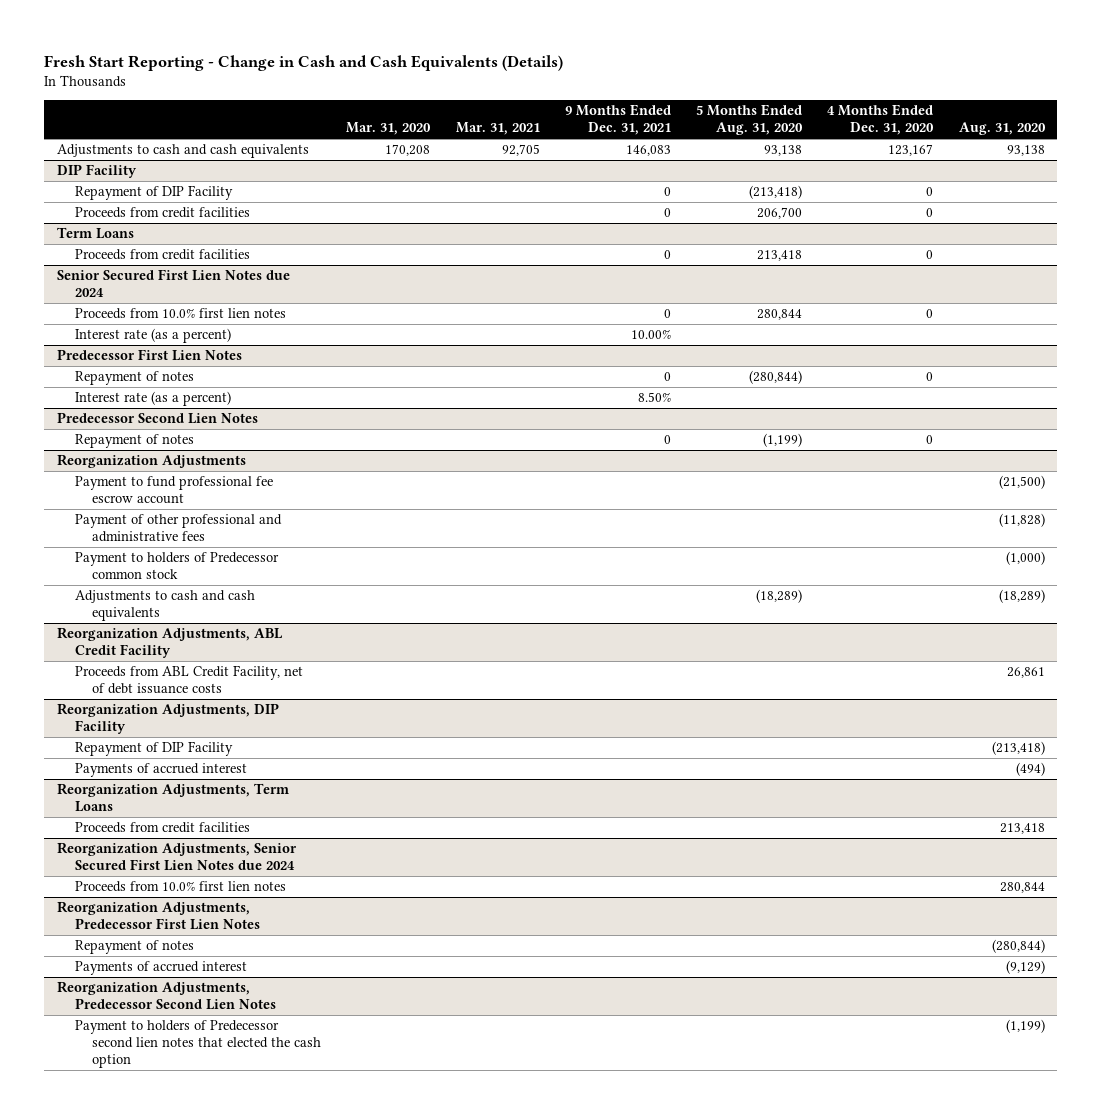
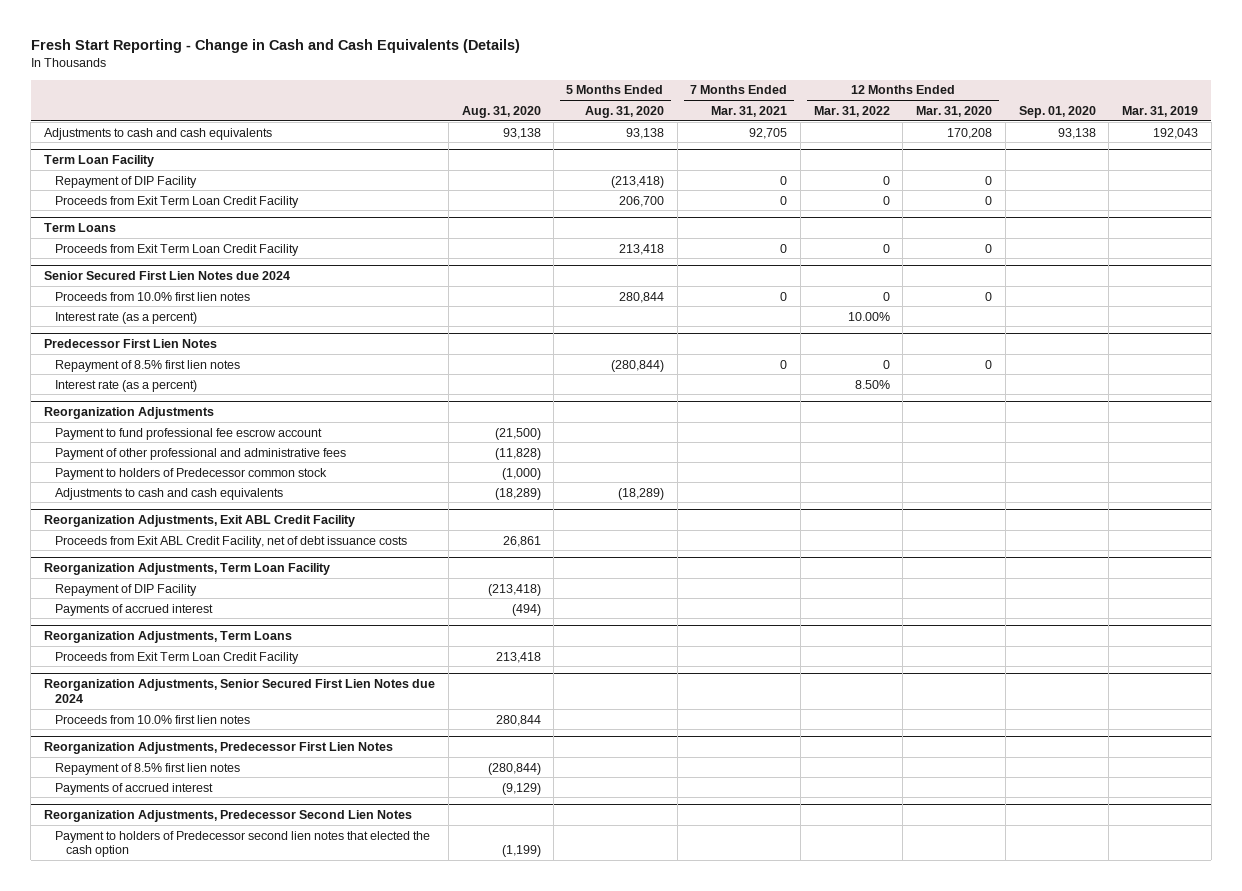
- | Mar. 31, 2020 | Mar. 31, 2021 | 9 Months Ended Dec. 31, 2021 | 5 Months Ended Aug. 31, 2020 | 4 Months Ended Dec. 31, 2020 | Aug. 31, 2020
+ | Aug. 31, 2020 | 5 Months Ended Aug. 31, 2020 | 7 Months Ended Mar. 31, 2021 | 12 Months Ended Mar. 31, 2022 | 12 Months Ended Mar. 31, 2020 | Sep. 01, 2020 | Mar. 31, 2019
- DIP Facility
+ Term Loan Facility
- Proceeds from credit facilities | | | 0 | 206,700 | 0 |
+ Proceeds from Exit Term Loan Credit Facility | | 206,700 | 0 | 0 | 0 | |
@ Term Loans
- Proceeds from credit facilities | | | 0 | 213,418 | 0 |
+ Proceeds from Exit Term Loan Credit Facility | | 213,418 | 0 | 0 | 0 | |
@ Predecessor First Lien Notes
- Repayment of notes | | | 0 | (280,844) | 0 |
+ Repayment of 8.5% first lien notes | | (280,844) | 0 | 0 | 0 | |
- Predecessor Second Lien Notes
- Repayment of notes | | | 0 | (1,199) | 0 |
- Reorganization Adjustments, ABL Credit Facility
- Proceeds from ABL Credit Facility, net of debt issuance costs | | | | | | 26,861
- Reorganization Adjustments, DIP Facility
+ Reorganization Adjustments, Exit ABL Credit Facility
+ Proceeds from Exit ABL Credit Facility, net of debt issuance costs | 26,861 | | | | | |
+ Reorganization Adjustments, Term Loan Facility
@ Reorganization Adjustments, Term Loans
- Proceeds from credit facilities | | | | | | 213,418
+ Proceeds from Exit Term Loan Credit Facility | 213,418 | | | | | |
@ Reorganization Adjustments, Predecessor First Lien Notes
- Repayment of notes | | | | | | (280,844)
+ Repayment of 8.5% first lien notes | (280,844) | | | | | |

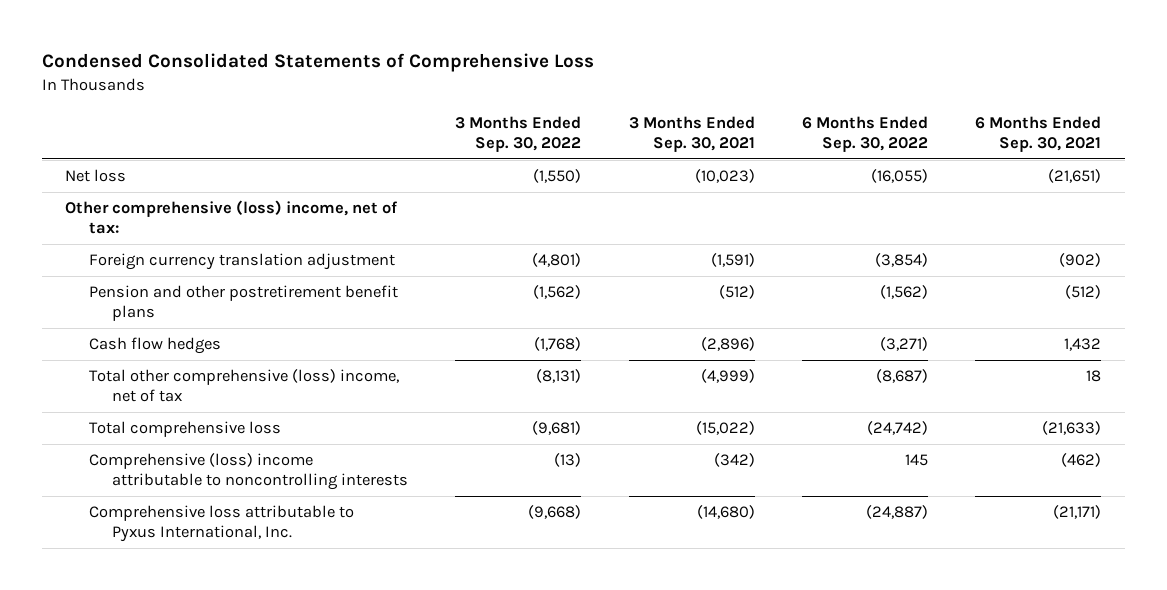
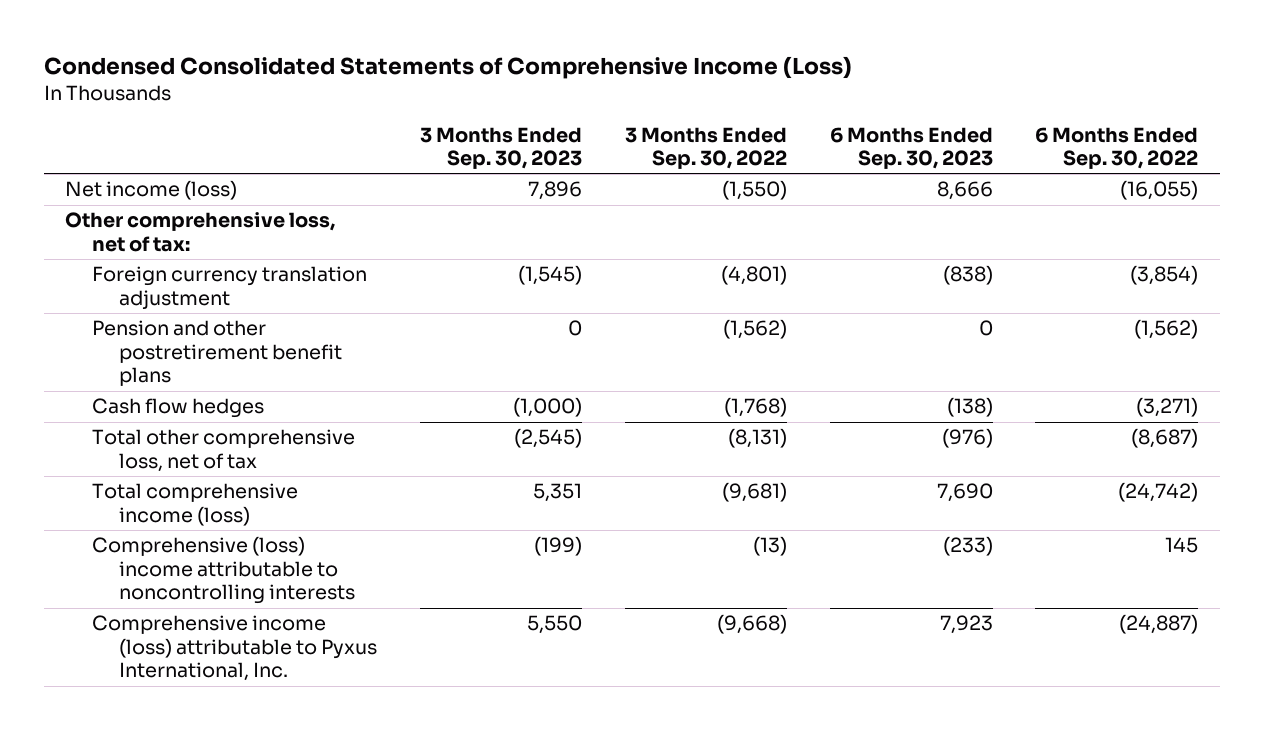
- Condensed Consolidated Statements of Comprehensive Loss
+ Condensed Consolidated Statements of Comprehensive Income (Loss)
- | 3 Months Ended Sep. 30, 2022 | 3 Months Ended Sep. 30, 2021 | 6 Months Ended Sep. 30, 2022 | 6 Months Ended Sep. 30, 2021
+ | 3 Months Ended Sep. 30, 2023 | 3 Months Ended Sep. 30, 2022 | 6 Months Ended Sep. 30, 2023 | 6 Months Ended Sep. 30, 2022
- Net loss | (1,550) | (10,023) | (16,055) | (21,651)
- Other comprehensive (loss) income, net of tax:
+ Net income (loss) | 7,896 | (1,550) | 8,666 | (16,055)
+ Other comprehensive loss, net of tax:
- Total other comprehensive (loss) income, net of tax | (8,131) | (4,999) | (8,687) | 18
- Total comprehensive loss | (9,681) | (15,022) | (24,742) | (21,633)
+ Total other comprehensive loss, net of tax | (2,545) | (8,131) | (976) | (8,687)
+ Total comprehensive income (loss) | 5,351 | (9,681) | 7,690 | (24,742)
- Comprehensive loss attributable to Pyxus International, Inc. | (9,668) | (14,680) | (24,887) | (21,171)
+ Comprehensive income (loss) attributable to Pyxus International, Inc. | 5,550 | (9,668) | 7,923 | (24,887)

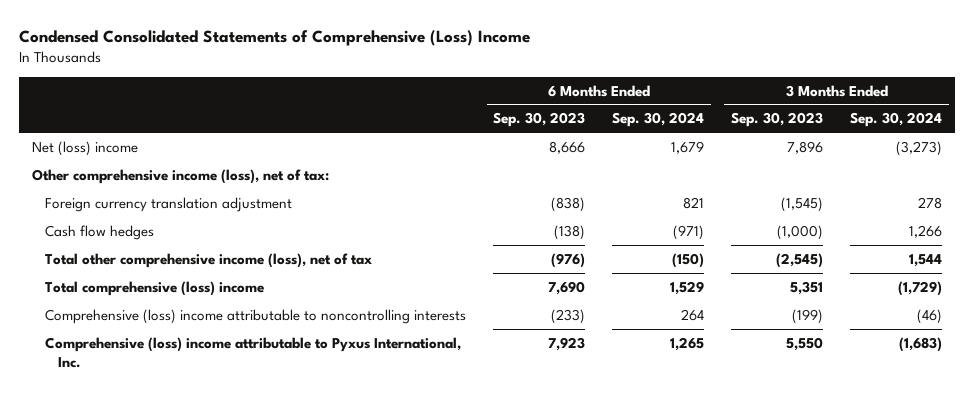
- Condensed Consolidated Statements of Comprehensive Income (Loss)
+ Condensed Consolidated Statements of Comprehensive (Loss) Income
- | 3 Months Ended Sep. 30, 2023 | 3 Months Ended Sep. 30, 2022 | 6 Months Ended Sep. 30, 2023 | 6 Months Ended Sep. 30, 2022
+ | 6 Months Ended Sep. 30, 2023 | 6 Months Ended Sep. 30, 2024 | 3 Months Ended Sep. 30, 2023 | 3 Months Ended Sep. 30, 2024
- Net income (loss) | 7,896 | (1,550) | 8,666 | (16,055)
- Other comprehensive loss, net of tax:
+ Net (loss) income | 8,666 | 1,679 | 7,896 | (3,273)
+ Other comprehensive income (loss), net of tax:
- Pension and other postretirement benefit plans | 0 | (1,562) | 0 | (1,562)
- Total other comprehensive loss, net of tax | (2,545) | (8,131) | (976) | (8,687)
- Total comprehensive income (loss) | 5,351 | (9,681) | 7,690 | (24,742)
+ Total other comprehensive income (loss), net of tax | (976) | (150) | (2,545) | 1,544
+ Total comprehensive (loss) income | 7,690 | 1,529 | 5,351 | (1,729)
- Comprehensive income (loss) attributable to Pyxus International, Inc. | 5,550 | (9,668) | 7,923 | (24,887)
+ Comprehensive (loss) income attributable to Pyxus International, Inc. | 7,923 | 1,265 | 5,550 | (1,683)

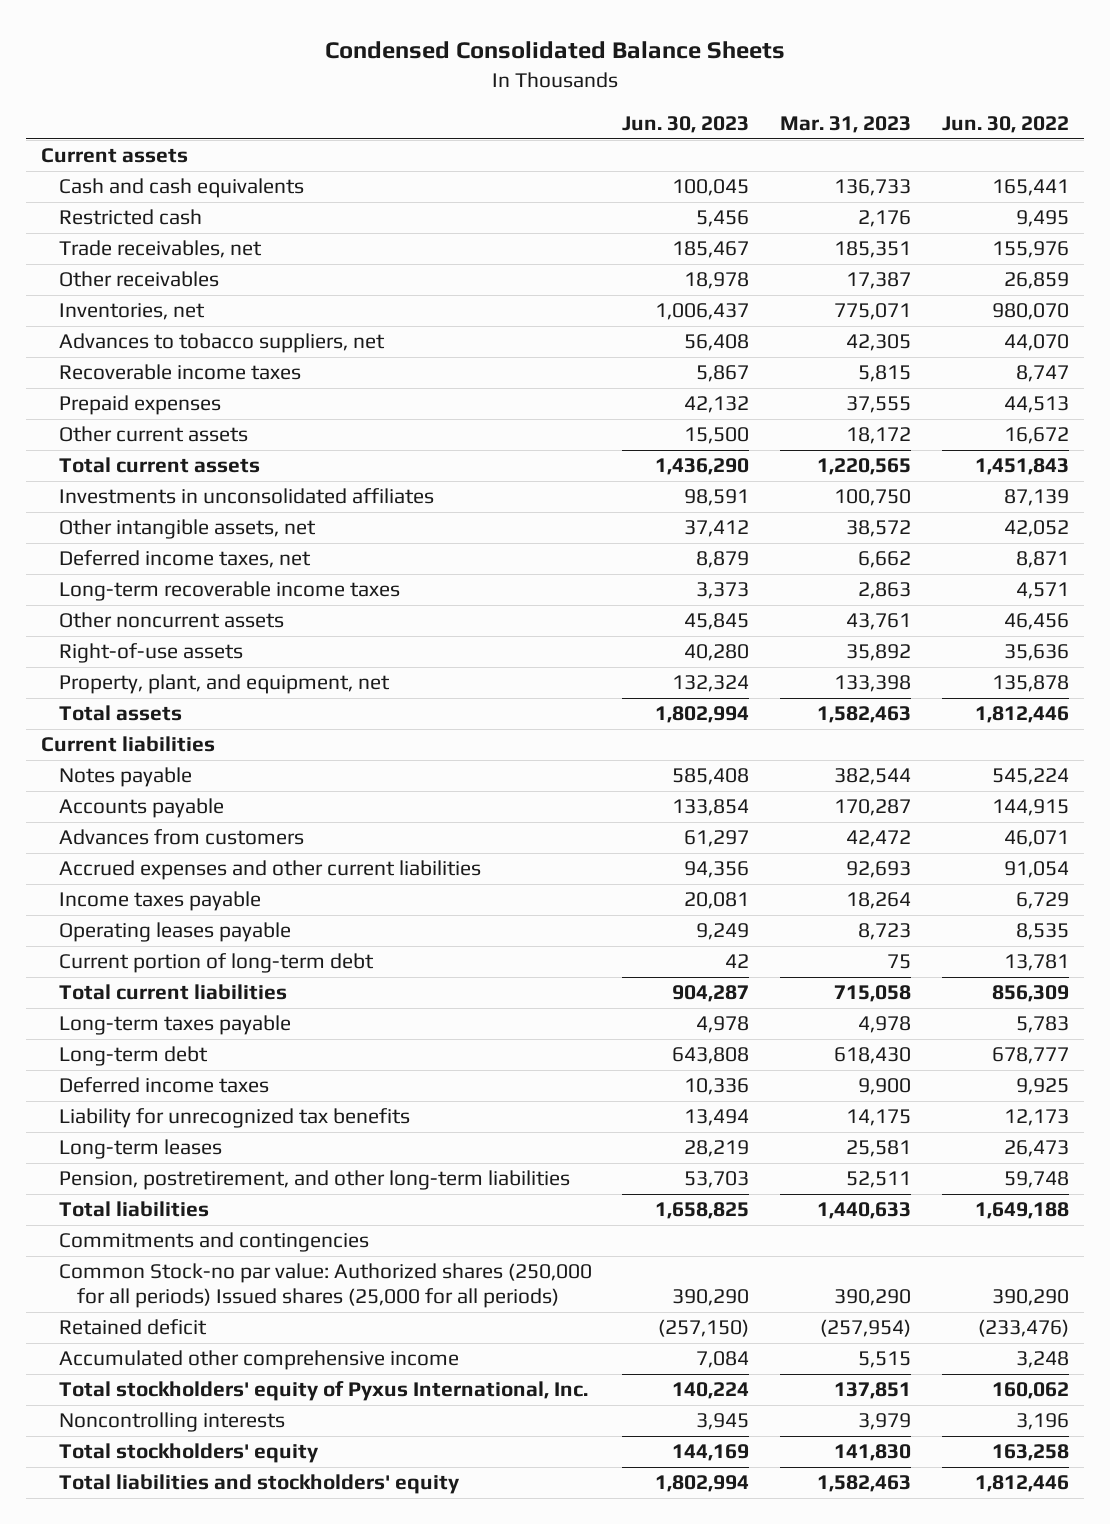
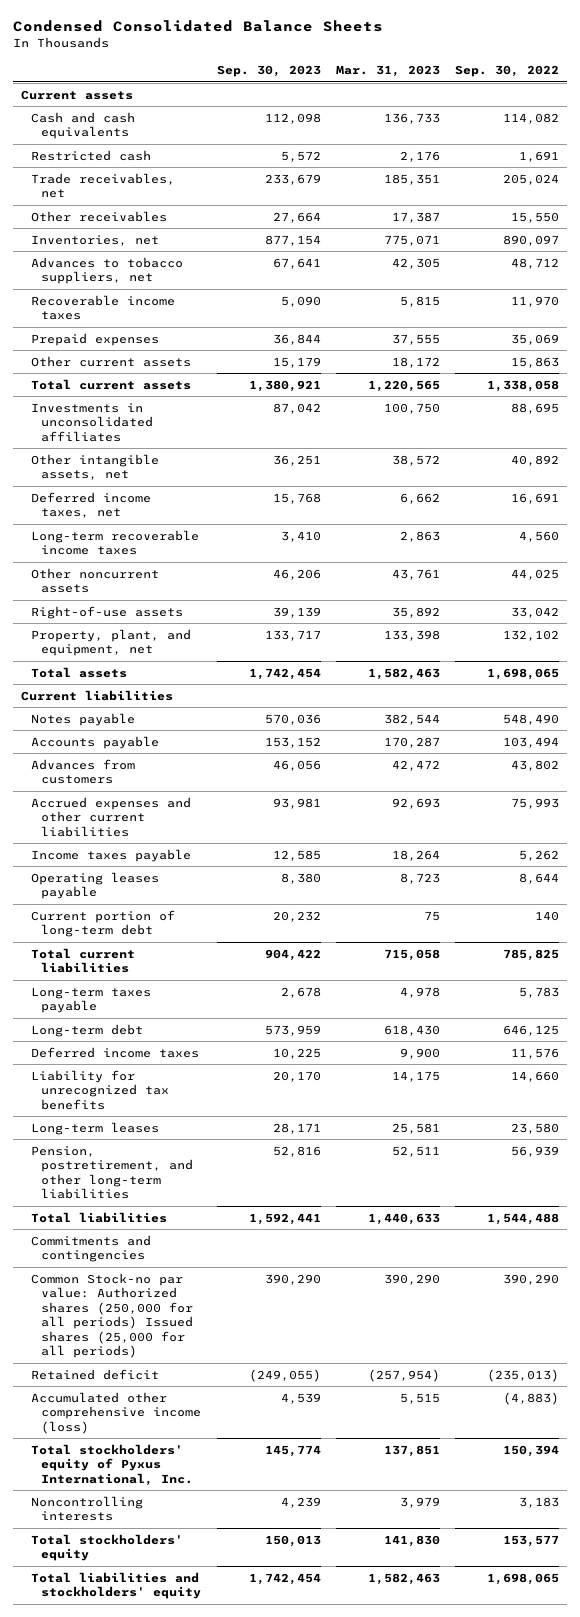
- | Jun. 30, 2023 | Mar. 31, 2023 | Jun. 30, 2022
+ | Sep. 30, 2023 | Mar. 31, 2023 | Sep. 30, 2022
- Accumulated other comprehensive income | 7,084 | 5,515 | 3,248
+ Accumulated other comprehensive income (loss) | 4,539 | 5,515 | (4,883)

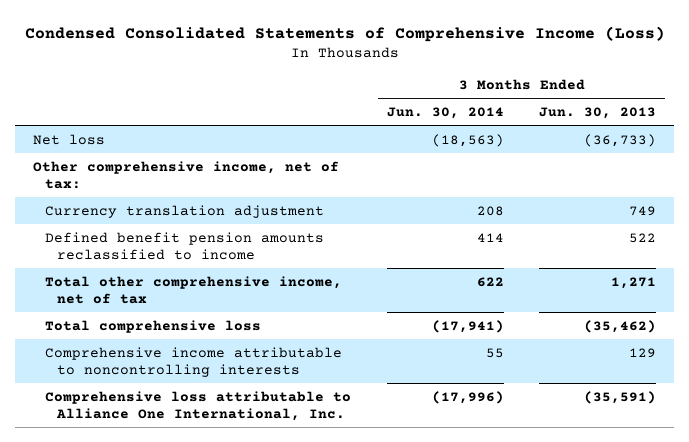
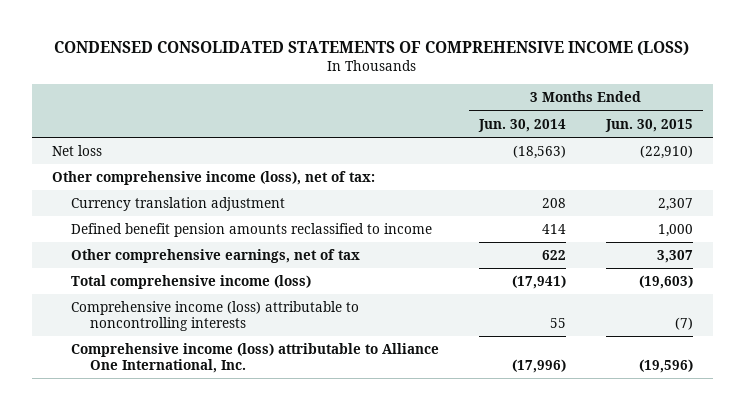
- Condensed Consolidated Statements of Comprehensive Income (Loss)
+ CONDENSED CONSOLIDATED STATEMENTS OF COMPREHENSIVE INCOME (LOSS)
- | 3 Months Ended Jun. 30, 2014 | 3 Months Ended Jun. 30, 2013
+ | 3 Months Ended Jun. 30, 2014 | 3 Months Ended Jun. 30, 2015
- Other comprehensive income, net of tax:
+ Other comprehensive income (loss), net of tax:
- Total other comprehensive income, net of tax | 622 | 1,271
- Total comprehensive loss | (17,941) | (35,462)
- Comprehensive income attributable to noncontrolling interests | 55 | 129
- Comprehensive loss attributable to Alliance One International, Inc. | (17,996) | (35,591)
+ Other comprehensive earnings, net of tax | 622 | 3,307
+ Total comprehensive income (loss) | (17,941) | (19,603)
+ Comprehensive income (loss) attributable to noncontrolling interests | 55 | (7)
+ Comprehensive income (loss) attributable to Alliance One International, Inc. | (17,996) | (19,596)

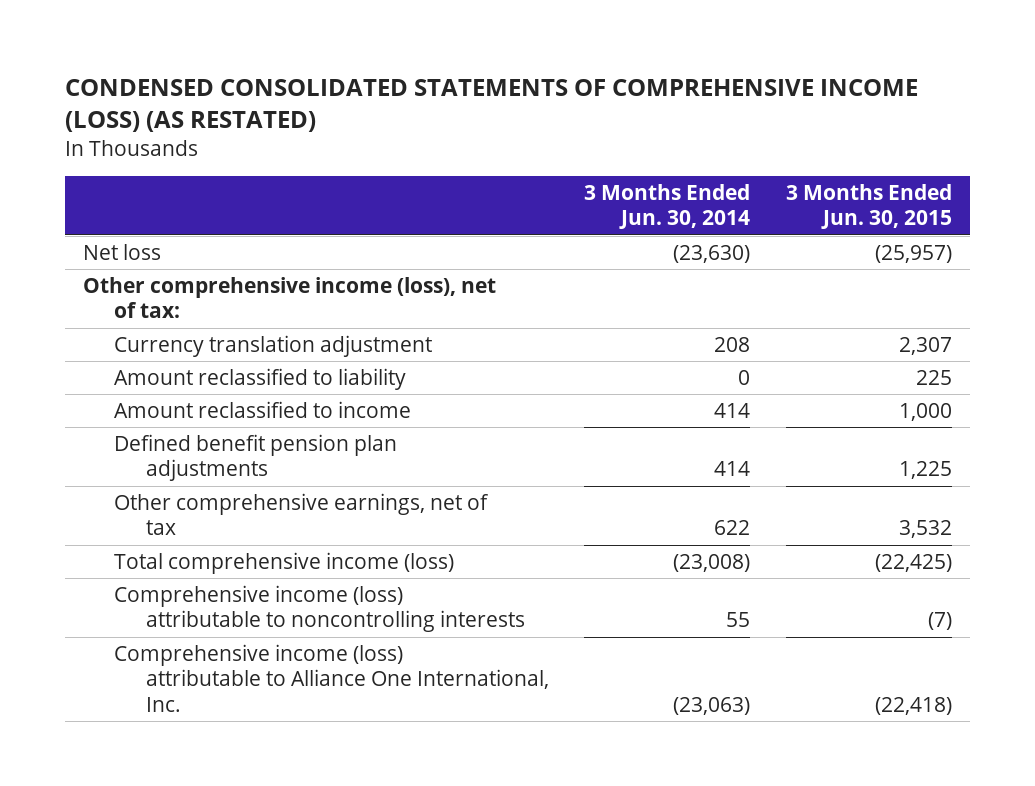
- CONDENSED CONSOLIDATED STATEMENTS OF COMPREHENSIVE INCOME (LOSS)
+ CONDENSED CONSOLIDATED STATEMENTS OF COMPREHENSIVE INCOME (LOSS) (AS RESTATED)
- Net loss | (18,563) | (22,910)
+ Net loss | (23,630) | (25,957)
- Defined benefit pension amounts reclassified to income | 414 | 1,000
- Other comprehensive earnings, net of tax | 622 | 3,307
- Total comprehensive income (loss) | (17,941) | (19,603)
+ Amount reclassified to liability | 0 | 225
+ Amount reclassified to income | 414 | 1,000
+ Defined benefit pension plan adjustments | 414 | 1,225
+ Other comprehensive earnings, net of tax | 622 | 3,532
+ Total comprehensive income (loss) | (23,008) | (22,425)
- Comprehensive income (loss) attributable to Alliance One International, Inc. | (17,996) | (19,596)
+ Comprehensive income (loss) attributable to Alliance One International, Inc. | (23,063) | (22,418)

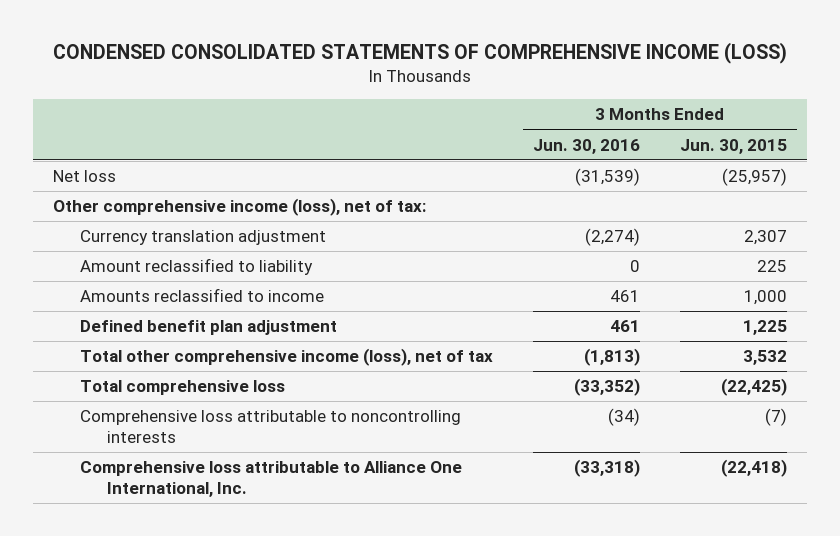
- CONDENSED CONSOLIDATED STATEMENTS OF COMPREHENSIVE INCOME (LOSS) (AS RESTATED)
+ CONDENSED CONSOLIDATED STATEMENTS OF COMPREHENSIVE INCOME (LOSS)
- | 3 Months Ended Jun. 30, 2014 | 3 Months Ended Jun. 30, 2015
+ | 3 Months Ended Jun. 30, 2016 | 3 Months Ended Jun. 30, 2015
- Amount reclassified to income | 414 | 1,000
- Defined benefit pension plan adjustments | 414 | 1,225
- Other comprehensive earnings, net of tax | 622 | 3,532
- Total comprehensive income (loss) | (23,008) | (22,425)
- Comprehensive income (loss) attributable to noncontrolling interests | 55 | (7)
- Comprehensive income (loss) attributable to Alliance One International, Inc. | (23,063) | (22,418)
+ Amounts reclassified to income | 461 | 1,000
+ Defined benefit plan adjustment | 461 | 1,225
+ Total other comprehensive income (loss), net of tax | (1,813) | 3,532
+ Total comprehensive loss | (33,352) | (22,425)
+ Comprehensive loss attributable to noncontrolling interests | (34) | (7)
+ Comprehensive loss attributable to Alliance One International, Inc. | (33,318) | (22,418)

